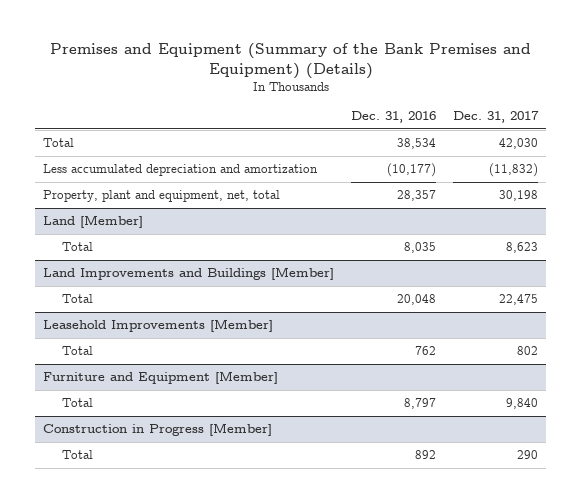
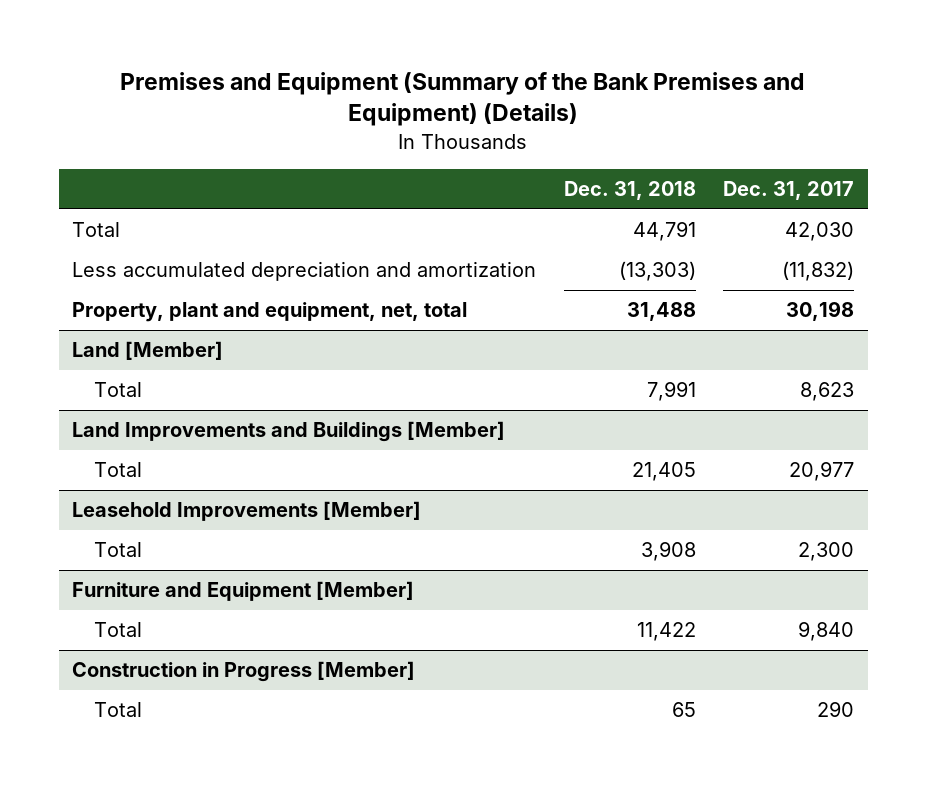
- | Dec. 31, 2016 | Dec. 31, 2017
+ | Dec. 31, 2018 | Dec. 31, 2017
@ Land Improvements and Buildings [Member]
- Total | 20,048 | 22,475
+ Total | 21,405 | 20,977
@ Leasehold Improvements [Member]
- Total | 762 | 802
+ Total | 3,908 | 2,300

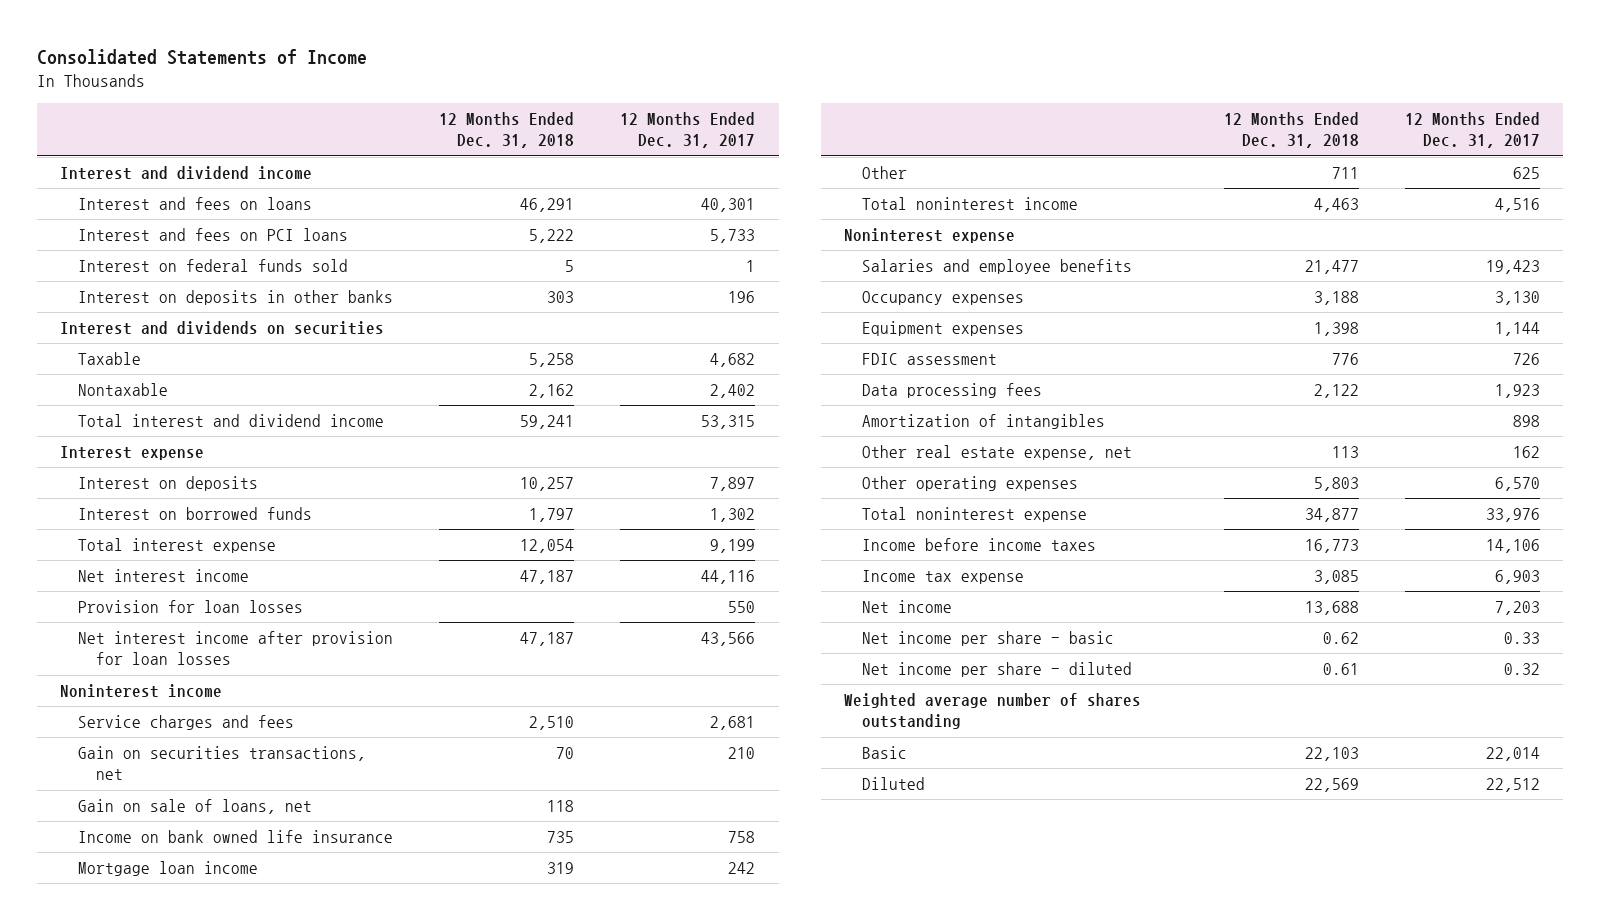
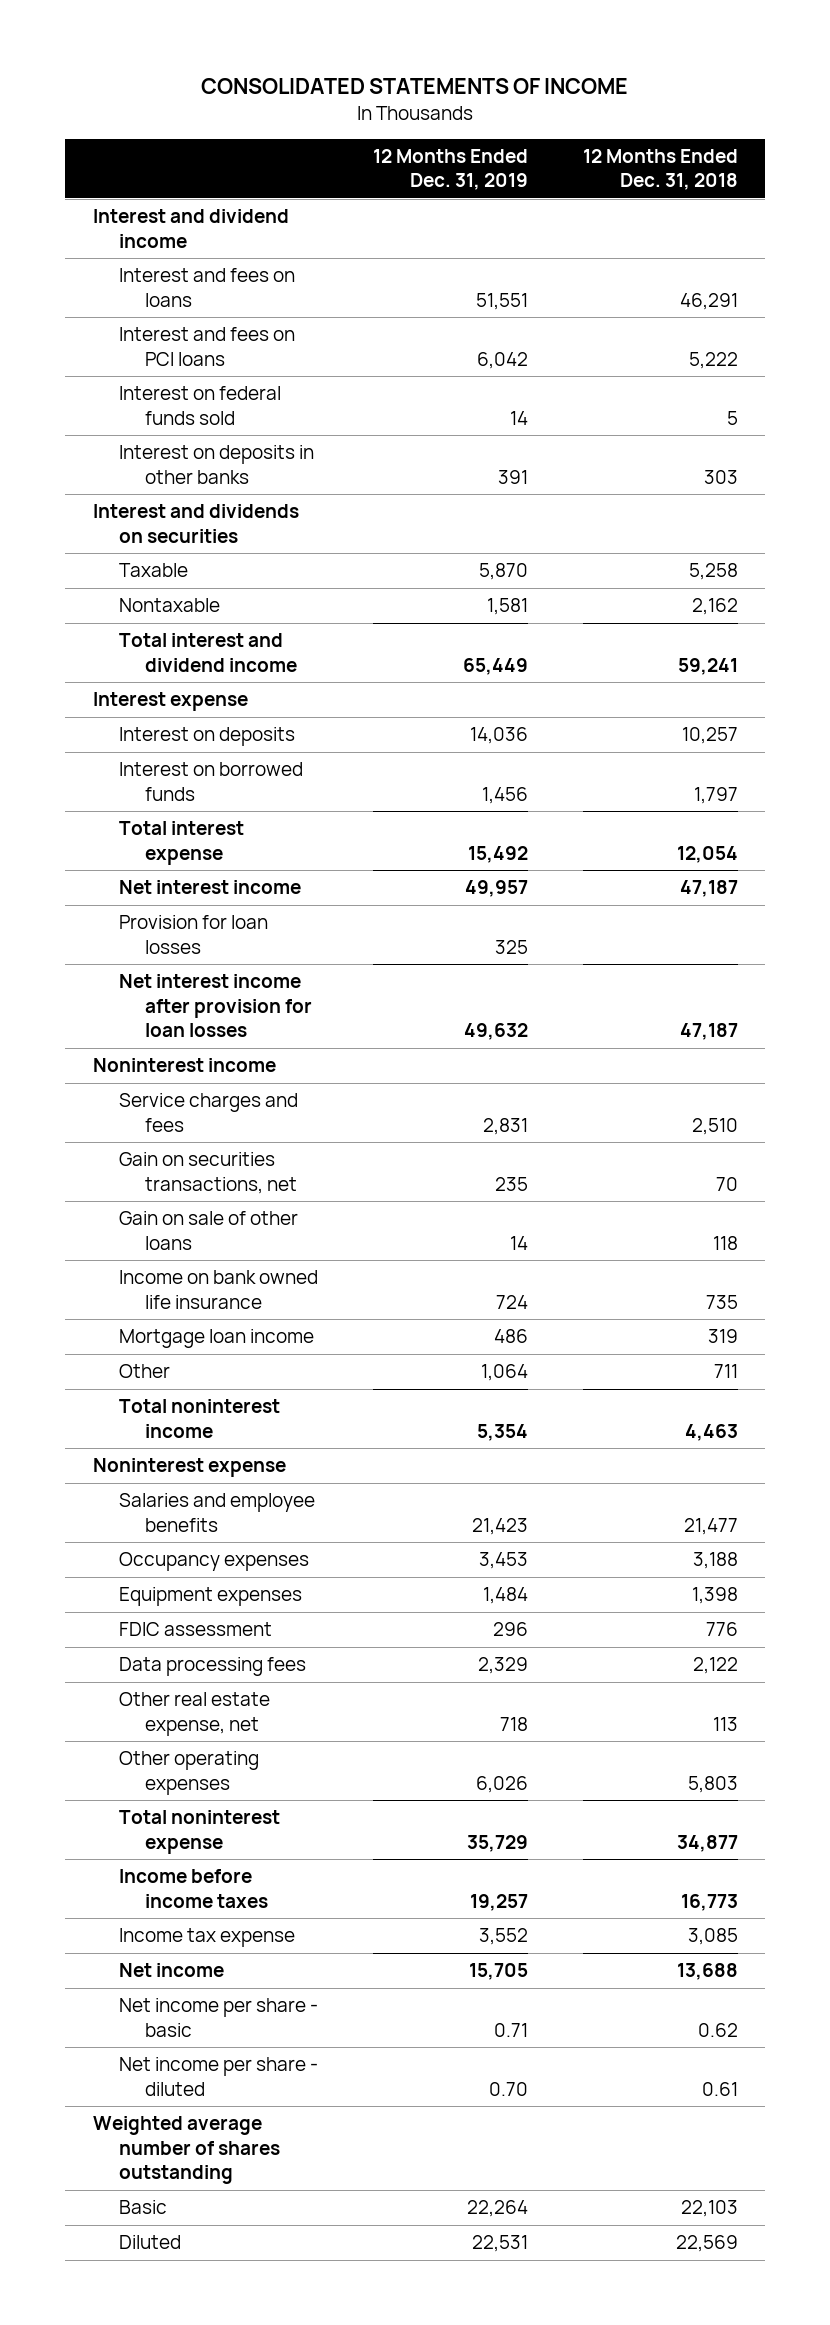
- Consolidated Statements of Income
+ CONSOLIDATED STATEMENTS OF INCOME
- | 12 Months Ended Dec. 31, 2018 | 12 Months Ended Dec. 31, 2017
+ | 12 Months Ended Dec. 31, 2019 | 12 Months Ended Dec. 31, 2018
- Gain on sale of loans, net | 118 |
+ Gain on sale of other loans | 14 | 118
- Amortization of intangibles | | 898

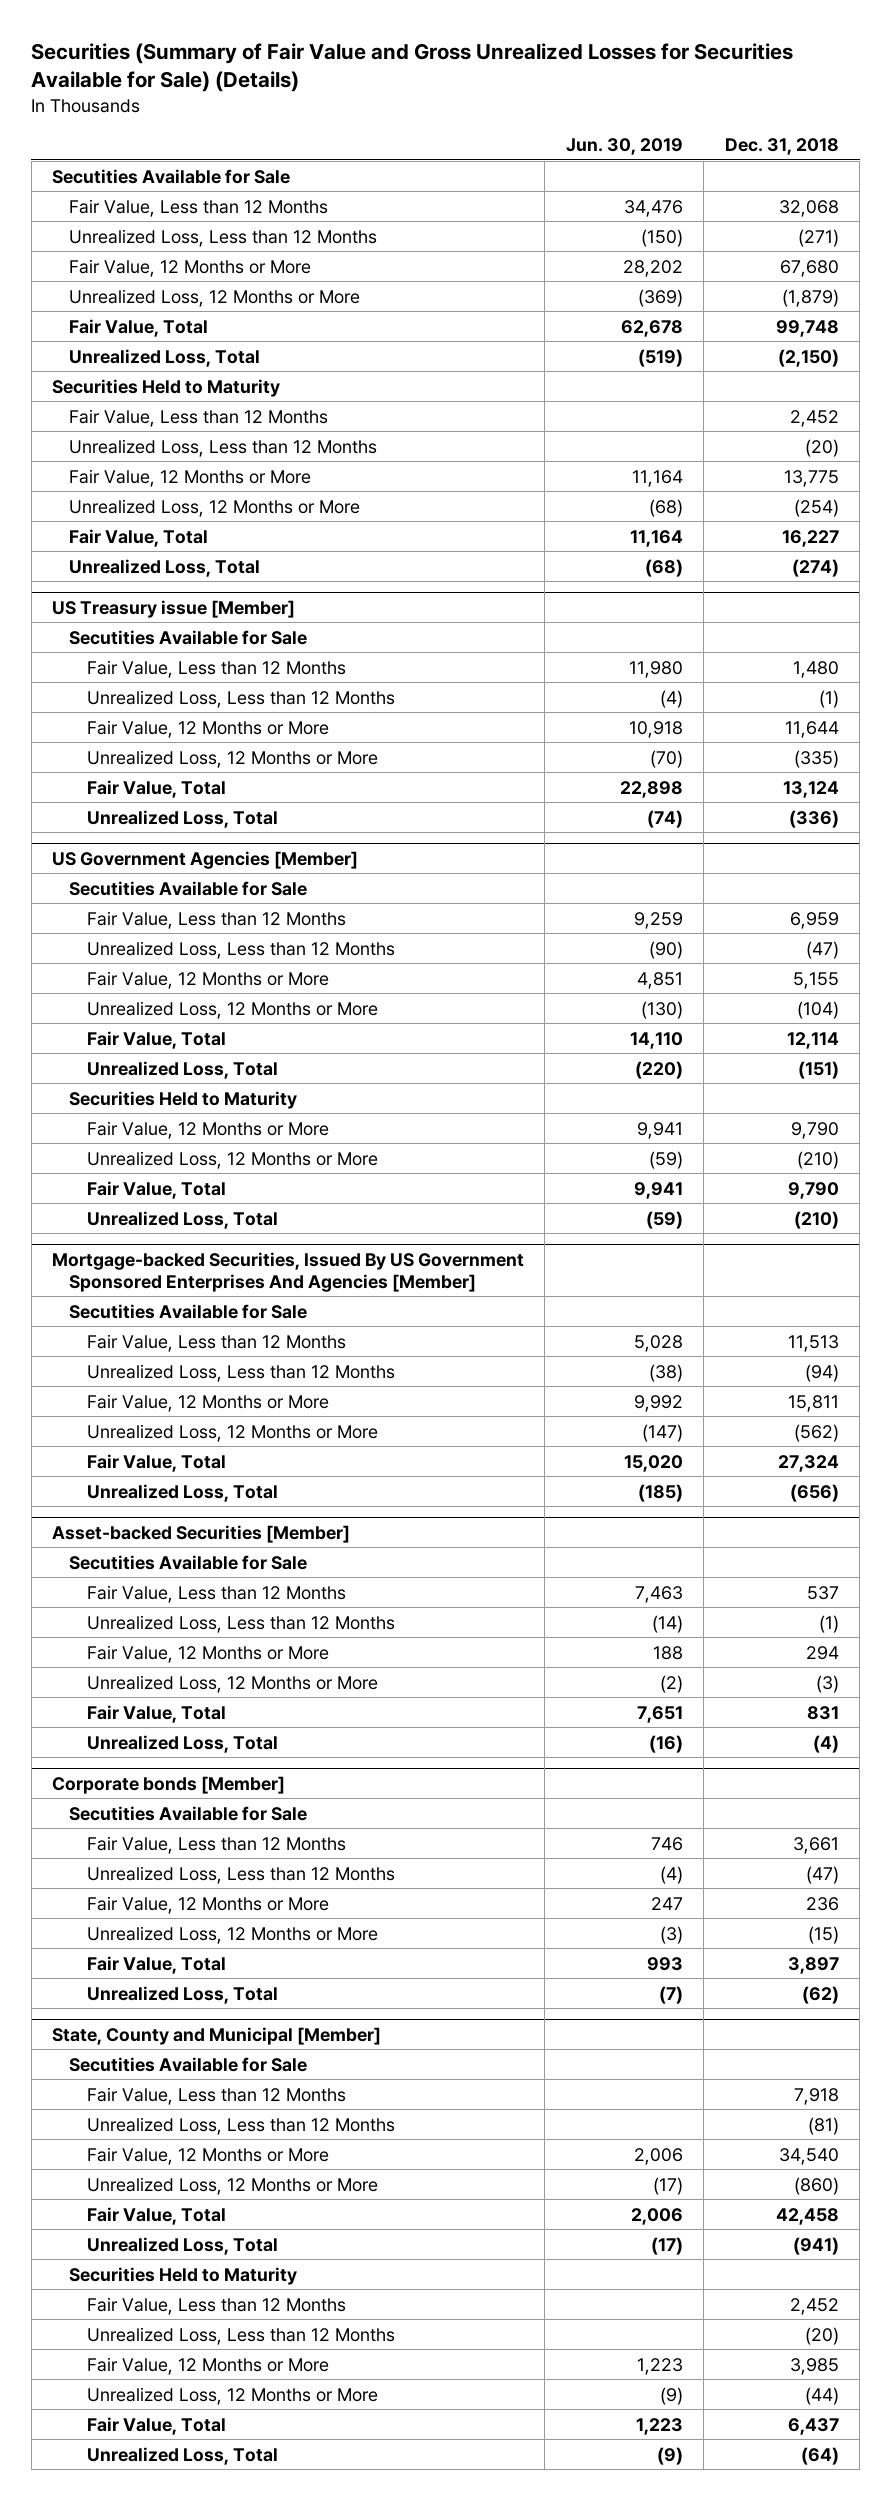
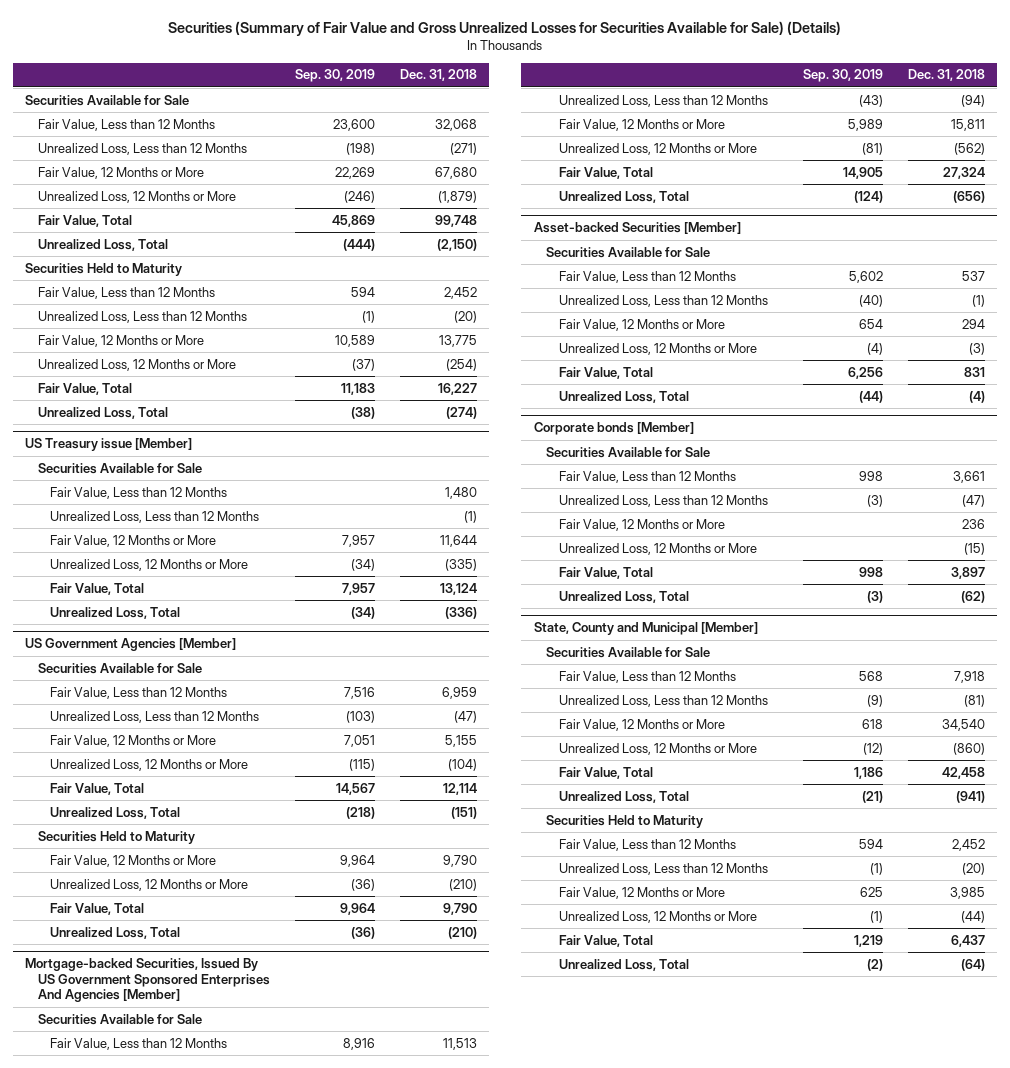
- | Jun. 30, 2019 | Dec. 31, 2018
+ | Sep. 30, 2019 | Dec. 31, 2018
- Secutities Available for Sale
+ Securities Available for Sale
@ US Treasury issue [Member]
- Secutities Available for Sale
+ Securities Available for Sale
@ US Government Agencies [Member]
- Secutities Available for Sale
+ Securities Available for Sale
@ Mortgage-backed Securities, Issued By US Government Sponsored Enterprises And Agencies [Member]
- Secutities Available for Sale
+ Securities Available for Sale
@ Asset-backed Securities [Member]
- Secutities Available for Sale
+ Securities Available for Sale
@ Corporate bonds [Member]
- Secutities Available for Sale
+ Securities Available for Sale
@ State, County and Municipal [Member]
- Secutities Available for Sale
+ Securities Available for Sale

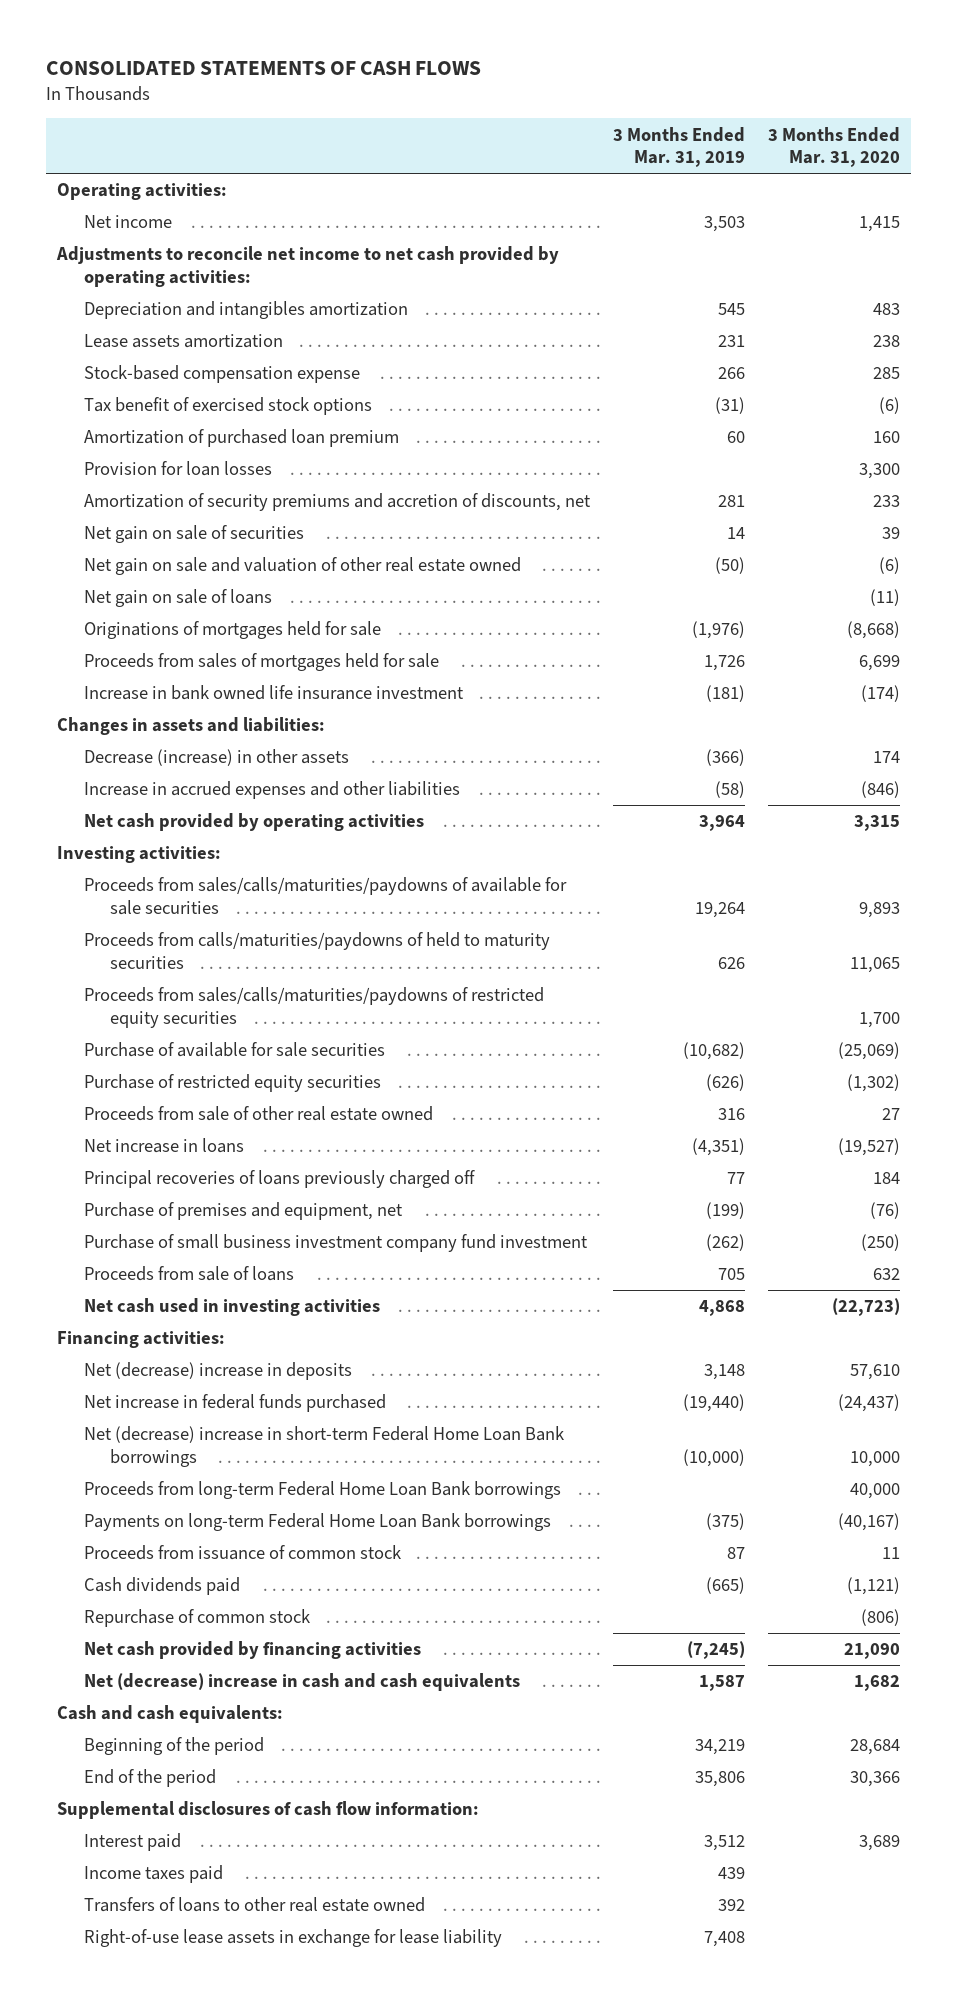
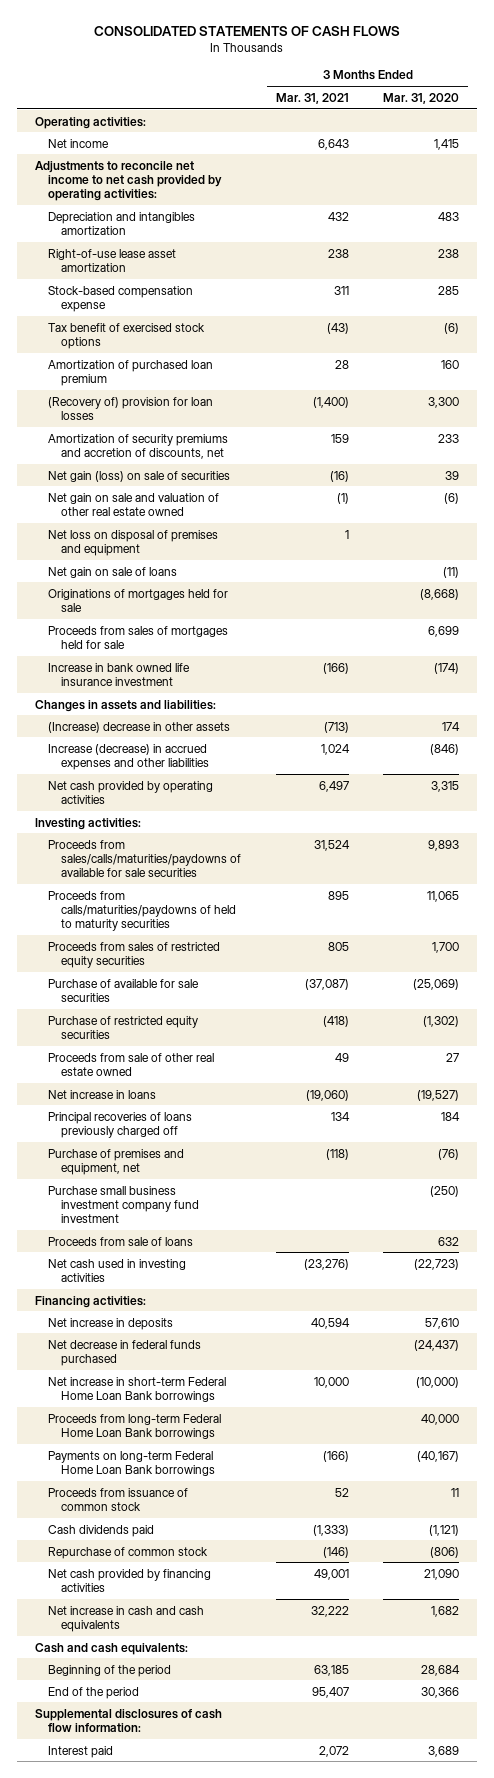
- | 3 Months Ended Mar. 31, 2019 | 3 Months Ended Mar. 31, 2020
+ | 3 Months Ended Mar. 31, 2021 | 3 Months Ended Mar. 31, 2020
- Lease assets amortization | 231 | 238
+ Right-of-use lease asset amortization | 238 | 238
- Provision for loan losses | | 3,300
+ (Recovery of) provision for loan losses | (1,400) | 3,300
- Net gain on sale of securities | 14 | 39
+ Net gain (loss) on sale of securities | (16) | 39
+ Net loss on disposal of premises and equipment | 1 |
- Decrease (increase) in other assets | (366) | 174
- Increase in accrued expenses and other liabilities | (58) | (846)
+ (Increase) decrease in other assets | (713) | 174
+ Increase (decrease) in accrued expenses and other liabilities | 1,024 | (846)
- Proceeds from sales/calls/maturities/paydowns of restricted equity securities | | 1,700
+ Proceeds from sales of restricted equity securities | 805 | 1,700
- Purchase of small business investment company fund investment | (262) | (250)
+ Purchase small business investment company fund investment | | (250)
- Net (decrease) increase in deposits | 3,148 | 57,610
- Net increase in federal funds purchased | (19,440) | (24,437)
- Net (decrease) increase in short-term Federal Home Loan Bank borrowings | (10,000) | 10,000
+ Net increase in deposits | 40,594 | 57,610
+ Net decrease in federal funds purchased | | (24,437)
+ Net increase in short-term Federal Home Loan Bank borrowings | 10,000 | (10,000)
- Net (decrease) increase in cash and cash equivalents | 1,587 | 1,682
+ Net increase in cash and cash equivalents | 32,222 | 1,682
- Income taxes paid | 439 |
- Transfers of loans to other real estate owned | 392 |
- Right-of-use lease assets in exchange for lease liability | 7,408 |

